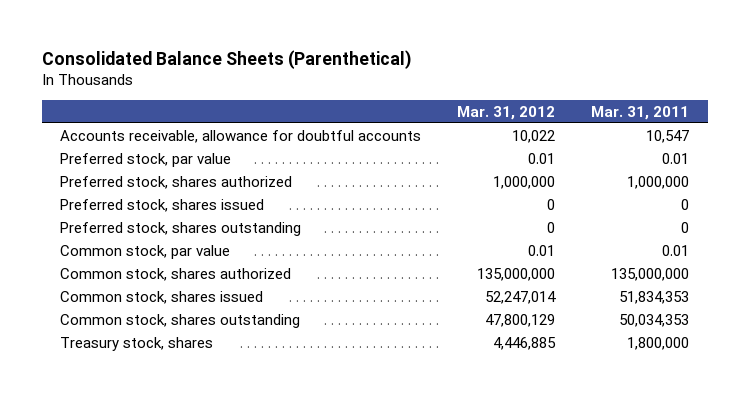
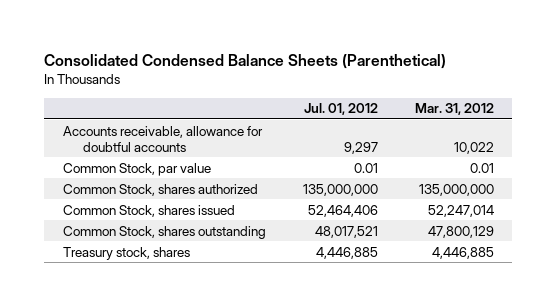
- Consolidated Balance Sheets (Parenthetical)
+ Consolidated Condensed Balance Sheets (Parenthetical)
- | Mar. 31, 2012 | Mar. 31, 2011
+ | Jul. 01, 2012 | Mar. 31, 2012
- Preferred stock, par value | 0.01 | 0.01
- Preferred stock, shares authorized | 1,000,000 | 1,000,000
- Preferred stock, shares issued | 0 | 0
- Preferred stock, shares outstanding | 0 | 0
- Common stock, par value | 0.01 | 0.01
- Common stock, shares authorized | 135,000,000 | 135,000,000
- Common stock, shares issued | 52,247,014 | 51,834,353
- Common stock, shares outstanding | 47,800,129 | 50,034,353
+ Common Stock, par value | 0.01 | 0.01
+ Common Stock, shares authorized | 135,000,000 | 135,000,000
+ Common Stock, shares issued | 52,464,406 | 52,247,014
+ Common Stock, shares outstanding | 48,017,521 | 47,800,129

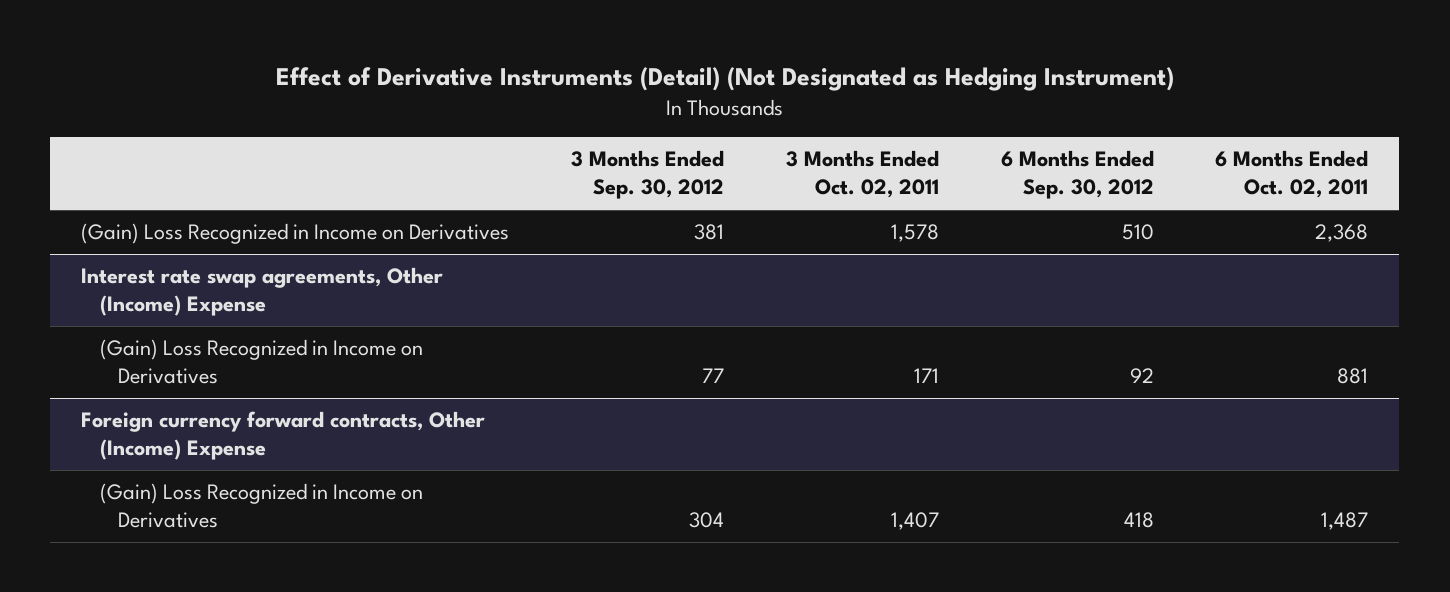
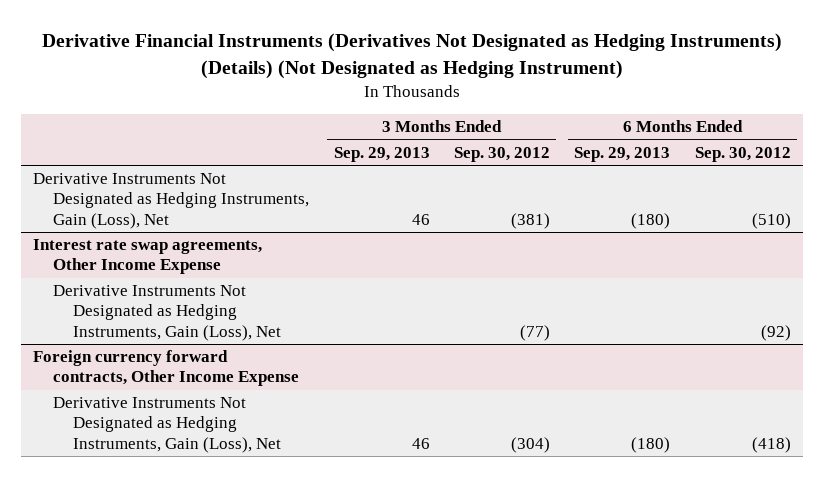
- Effect of Derivative Instruments (Detail) (Not Designated as Hedging Instrument)
+ Derivative Financial Instruments (Derivatives Not Designated as Hedging Instruments) (Details) (Not Designated as Hedging Instrument)
- | 3 Months Ended Sep. 30, 2012 | 3 Months Ended Oct. 02, 2011 | 6 Months Ended Sep. 30, 2012 | 6 Months Ended Oct. 02, 2011
+ | 3 Months Ended Sep. 29, 2013 | 3 Months Ended Sep. 30, 2012 | 6 Months Ended Sep. 29, 2013 | 6 Months Ended Sep. 30, 2012
- (Gain) Loss Recognized in Income on Derivatives | 381 | 1,578 | 510 | 2,368
- Interest rate swap agreements, Other (Income) Expense
- (Gain) Loss Recognized in Income on Derivatives | 77 | 171 | 92 | 881
- Foreign currency forward contracts, Other (Income) Expense
- (Gain) Loss Recognized in Income on Derivatives | 304 | 1,407 | 418 | 1,487
+ Derivative Instruments Not Designated as Hedging Instruments, Gain (Loss), Net | 46 | (381) | (180) | (510)
+ Interest rate swap agreements, Other Income Expense
+ Derivative Instruments Not Designated as Hedging Instruments, Gain (Loss), Net | | (77) | | (92)
+ Foreign currency forward contracts, Other Income Expense
+ Derivative Instruments Not Designated as Hedging Instruments, Gain (Loss), Net | 46 | (304) | (180) | (418)

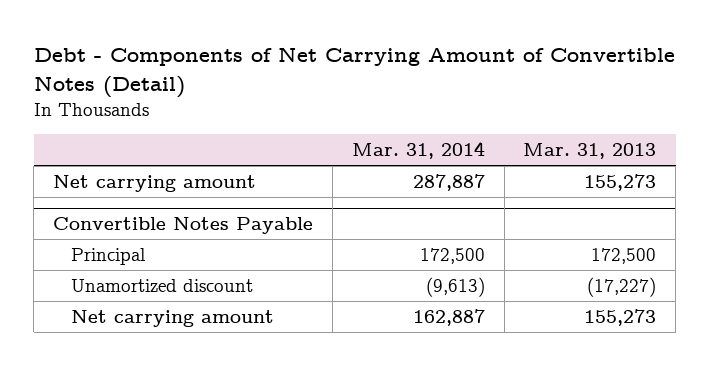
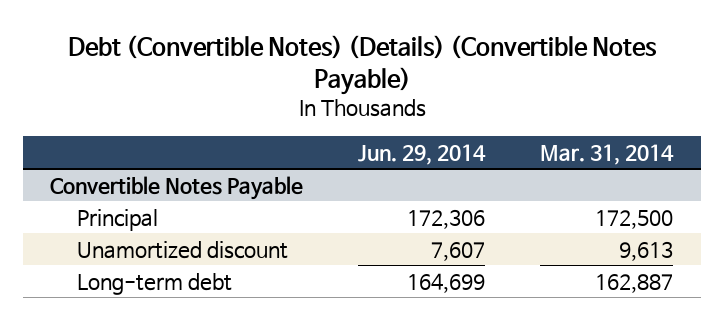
- Debt - Components of Net Carrying Amount of Convertible Notes (Detail)
+ Debt (Convertible Notes) (Details) (Convertible Notes Payable)
- | Mar. 31, 2014 | Mar. 31, 2013
+ | Jun. 29, 2014 | Mar. 31, 2014
- Net carrying amount | 287,887 | 155,273
@ Convertible Notes Payable
- Unamortized discount | (9,613) | (17,227)
- Net carrying amount | 162,887 | 155,273
+ Unamortized discount | 7,607 | 9,613
+ Long-term debt | 164,699 | 162,887

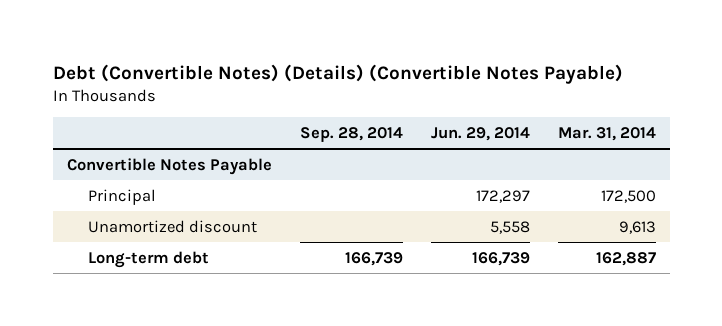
- | Jun. 29, 2014 | Mar. 31, 2014
+ | Sep. 28, 2014 | Jun. 29, 2014 | Mar. 31, 2014
@ Convertible Notes Payable
- Principal | 172,306 | 172,500
- Unamortized discount | 7,607 | 9,613
- Long-term debt | 164,699 | 162,887
+ Principal | | 172,297 | 172,500
+ Unamortized discount | | 5,558 | 9,613
+ Long-term debt | 166,739 | 166,739 | 162,887

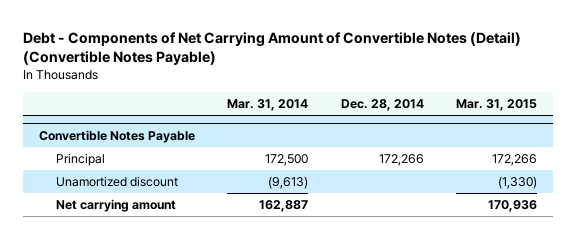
- Debt (Convertible Notes) (Details) (Convertible Notes Payable)
+ Debt - Components of Net Carrying Amount of Convertible Notes (Detail) (Convertible Notes Payable)
- | Sep. 28, 2014 | Jun. 29, 2014 | Mar. 31, 2014
+ | Mar. 31, 2014 | Dec. 28, 2014 | Mar. 31, 2015
@ Convertible Notes Payable
- Unamortized discount | | 5,558 | 9,613
- Long-term debt | 166,739 | 166,739 | 162,887
+ Unamortized discount | (9,613) | | (1,330)
+ Net carrying amount | 162,887 | | 170,936

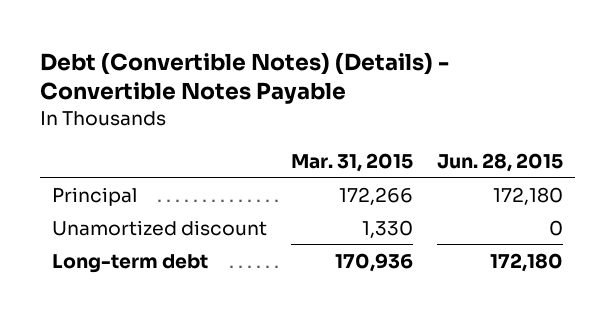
- Debt - Components of Net Carrying Amount of Convertible Notes (Detail) (Convertible Notes Payable)
+ Debt (Convertible Notes) (Details) - Convertible Notes Payable
- | Mar. 31, 2014 | Dec. 28, 2014 | Mar. 31, 2015
+ | Mar. 31, 2015 | Jun. 28, 2015
- Convertible Notes Payable
- Unamortized discount | (9,613) | | (1,330)
- Net carrying amount | 162,887 | | 170,936
+ Unamortized discount | 1,330 | 0
+ Long-term debt | 170,936 | 172,180

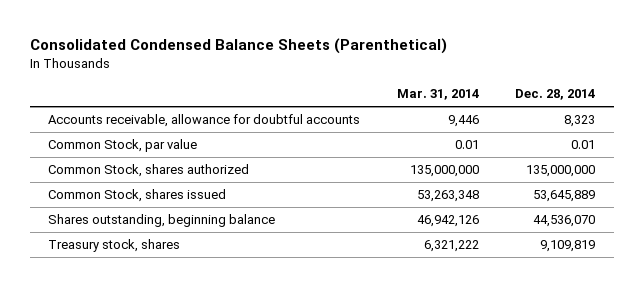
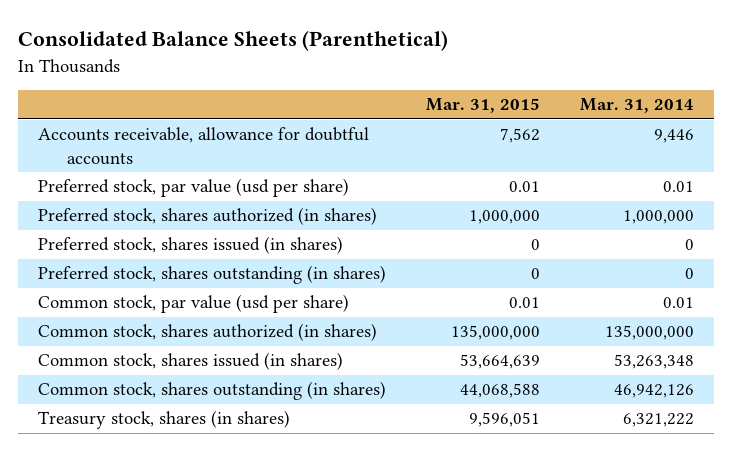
- Consolidated Condensed Balance Sheets (Parenthetical)
+ Consolidated Balance Sheets (Parenthetical)
- | Mar. 31, 2014 | Dec. 28, 2014
+ | Mar. 31, 2015 | Mar. 31, 2014
- Common Stock, par value | 0.01 | 0.01
- Common Stock, shares authorized | 135,000,000 | 135,000,000
- Common Stock, shares issued | 53,263,348 | 53,645,889
- Shares outstanding, beginning balance | 46,942,126 | 44,536,070
- Treasury stock, shares | 6,321,222 | 9,109,819
+ Preferred stock, par value (usd per share) | 0.01 | 0.01
+ Preferred stock, shares authorized (in shares) | 1,000,000 | 1,000,000
+ Preferred stock, shares issued (in shares) | 0 | 0
+ Preferred stock, shares outstanding (in shares) | 0 | 0
+ Common stock, par value (usd per share) | 0.01 | 0.01
+ Common stock, shares authorized (in shares) | 135,000,000 | 135,000,000
+ Common stock, shares issued (in shares) | 53,664,639 | 53,263,348
+ Common stock, shares outstanding (in shares) | 44,068,588 | 46,942,126
+ Treasury stock, shares (in shares) | 9,596,051 | 6,321,222

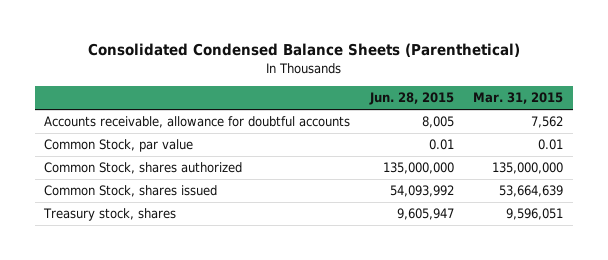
- Consolidated Balance Sheets (Parenthetical)
+ Consolidated Condensed Balance Sheets (Parenthetical)
- | Mar. 31, 2015 | Mar. 31, 2014
+ | Jun. 28, 2015 | Mar. 31, 2015
- Preferred stock, par value (usd per share) | 0.01 | 0.01
- Preferred stock, shares authorized (in shares) | 1,000,000 | 1,000,000
- Preferred stock, shares issued (in shares) | 0 | 0
- Preferred stock, shares outstanding (in shares) | 0 | 0
- Common stock, par value (usd per share) | 0.01 | 0.01
- Common stock, shares authorized (in shares) | 135,000,000 | 135,000,000
- Common stock, shares issued (in shares) | 53,664,639 | 53,263,348
- Common stock, shares outstanding (in shares) | 44,068,588 | 46,942,126
- Treasury stock, shares (in shares) | 9,596,051 | 6,321,222
+ Common Stock, par value | 0.01 | 0.01
+ Common Stock, shares authorized | 135,000,000 | 135,000,000
+ Common Stock, shares issued | 54,093,992 | 53,664,639
+ Treasury stock, shares | 9,605,947 | 9,596,051

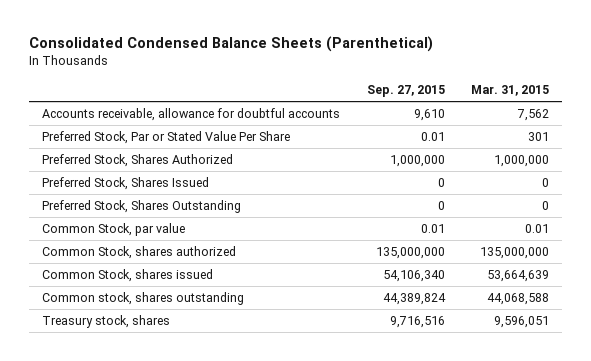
- | Jun. 28, 2015 | Mar. 31, 2015
+ | Sep. 27, 2015 | Mar. 31, 2015
+ Preferred Stock, Par or Stated Value Per Share | 0.01 | 301
+ Preferred Stock, Shares Authorized | 1,000,000 | 1,000,000
+ Preferred Stock, Shares Issued | 0 | 0
+ Preferred Stock, Shares Outstanding | 0 | 0
+ Common stock, shares outstanding | 44,389,824 | 44,068,588

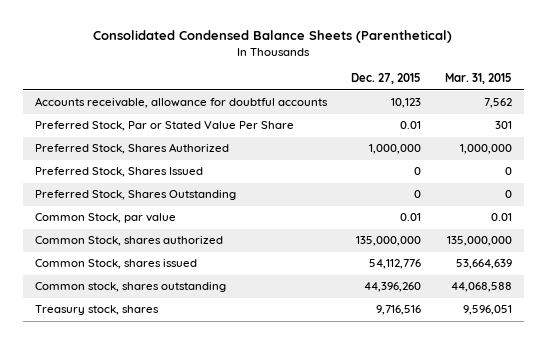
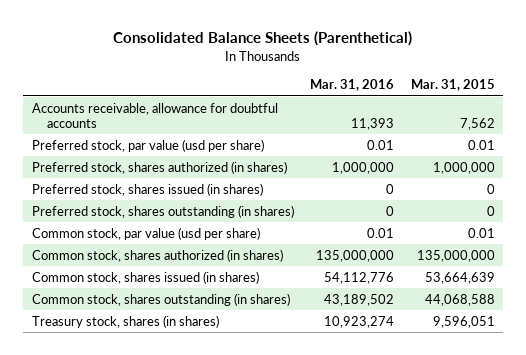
- Consolidated Condensed Balance Sheets (Parenthetical)
+ Consolidated Balance Sheets (Parenthetical)
- | Dec. 27, 2015 | Mar. 31, 2015
+ | Mar. 31, 2016 | Mar. 31, 2015
- Preferred Stock, Par or Stated Value Per Share | 0.01 | 301
- Preferred Stock, Shares Authorized | 1,000,000 | 1,000,000
- Preferred Stock, Shares Issued | 0 | 0
- Preferred Stock, Shares Outstanding | 0 | 0
- Common Stock, par value | 0.01 | 0.01
- Common Stock, shares authorized | 135,000,000 | 135,000,000
- Common Stock, shares issued | 54,112,776 | 53,664,639
- Common stock, shares outstanding | 44,396,260 | 44,068,588
- Treasury stock, shares | 9,716,516 | 9,596,051
+ Preferred stock, par value (usd per share) | 0.01 | 0.01
+ Preferred stock, shares authorized (in shares) | 1,000,000 | 1,000,000
+ Preferred stock, shares issued (in shares) | 0 | 0
+ Preferred stock, shares outstanding (in shares) | 0 | 0
+ Common stock, par value (usd per share) | 0.01 | 0.01
+ Common stock, shares authorized (in shares) | 135,000,000 | 135,000,000
+ Common stock, shares issued (in shares) | 54,112,776 | 53,664,639
+ Common stock, shares outstanding (in shares) | 43,189,502 | 44,068,588
+ Treasury stock, shares (in shares) | 10,923,274 | 9,596,051

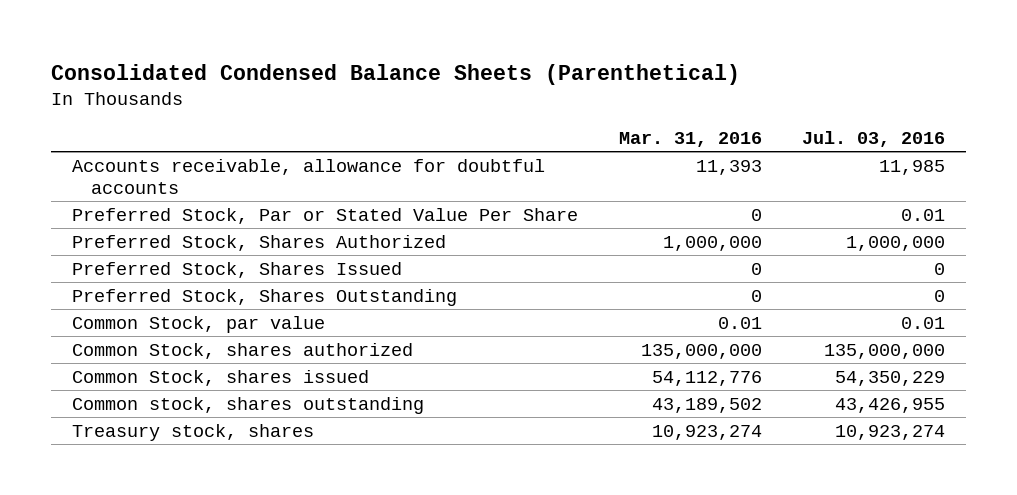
- Consolidated Balance Sheets (Parenthetical)
+ Consolidated Condensed Balance Sheets (Parenthetical)
- | Mar. 31, 2016 | Mar. 31, 2015
+ | Mar. 31, 2016 | Jul. 03, 2016
- Preferred stock, par value (usd per share) | 0.01 | 0.01
- Preferred stock, shares authorized (in shares) | 1,000,000 | 1,000,000
- Preferred stock, shares issued (in shares) | 0 | 0
- Preferred stock, shares outstanding (in shares) | 0 | 0
- Common stock, par value (usd per share) | 0.01 | 0.01
- Common stock, shares authorized (in shares) | 135,000,000 | 135,000,000
- Common stock, shares issued (in shares) | 54,112,776 | 53,664,639
- Common stock, shares outstanding (in shares) | 43,189,502 | 44,068,588
- Treasury stock, shares (in shares) | 10,923,274 | 9,596,051
+ Preferred Stock, Par or Stated Value Per Share | 0 | 0.01
+ Preferred Stock, Shares Authorized | 1,000,000 | 1,000,000
+ Preferred Stock, Shares Issued | 0 | 0
+ Preferred Stock, Shares Outstanding | 0 | 0
+ Common Stock, par value | 0.01 | 0.01
+ Common Stock, shares authorized | 135,000,000 | 135,000,000
+ Common Stock, shares issued | 54,112,776 | 54,350,229
+ Common stock, shares outstanding | 43,189,502 | 43,426,955
+ Treasury stock, shares | 10,923,274 | 10,923,274

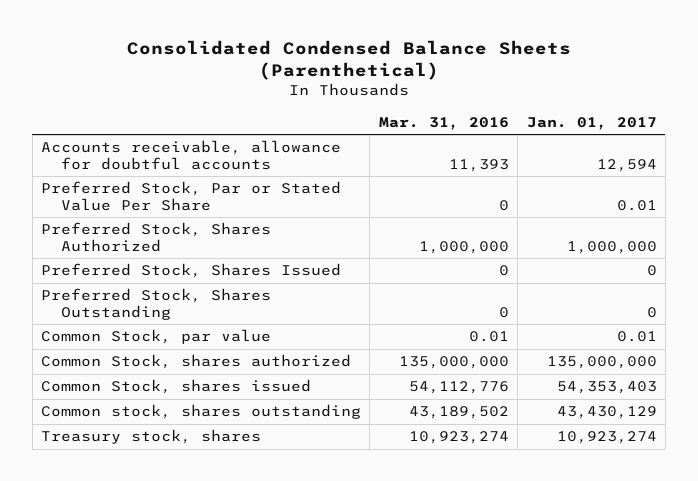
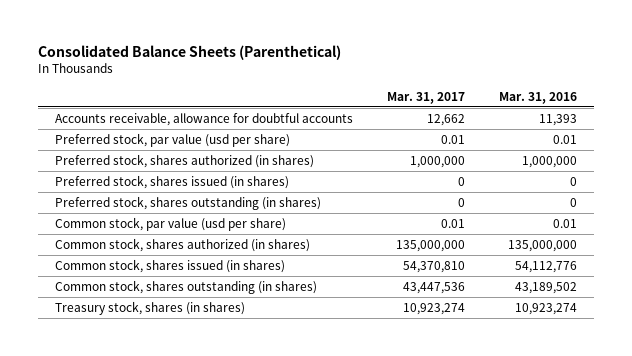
- Consolidated Condensed Balance Sheets (Parenthetical)
+ Consolidated Balance Sheets (Parenthetical)
- | Mar. 31, 2016 | Jan. 01, 2017
+ | Mar. 31, 2017 | Mar. 31, 2016
- Preferred Stock, Par or Stated Value Per Share | 0 | 0.01
- Preferred Stock, Shares Authorized | 1,000,000 | 1,000,000
- Preferred Stock, Shares Issued | 0 | 0
- Preferred Stock, Shares Outstanding | 0 | 0
- Common Stock, par value | 0.01 | 0.01
- Common Stock, shares authorized | 135,000,000 | 135,000,000
- Common Stock, shares issued | 54,112,776 | 54,353,403
- Common stock, shares outstanding | 43,189,502 | 43,430,129
- Treasury stock, shares | 10,923,274 | 10,923,274
+ Preferred stock, par value (usd per share) | 0.01 | 0.01
+ Preferred stock, shares authorized (in shares) | 1,000,000 | 1,000,000
+ Preferred stock, shares issued (in shares) | 0 | 0
+ Preferred stock, shares outstanding (in shares) | 0 | 0
+ Common stock, par value (usd per share) | 0.01 | 0.01
+ Common stock, shares authorized (in shares) | 135,000,000 | 135,000,000
+ Common stock, shares issued (in shares) | 54,370,810 | 54,112,776
+ Common stock, shares outstanding (in shares) | 43,447,536 | 43,189,502
+ Treasury stock, shares (in shares) | 10,923,274 | 10,923,274

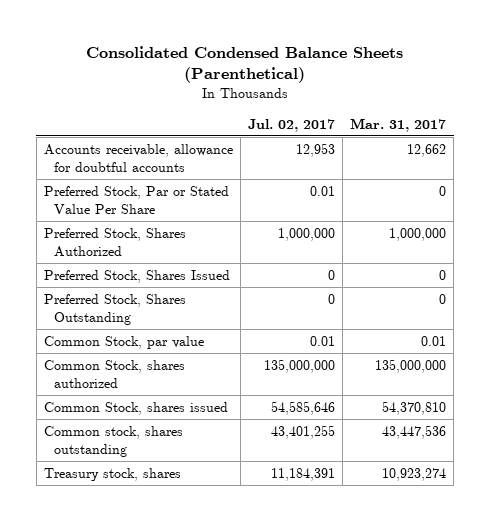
- Consolidated Balance Sheets (Parenthetical)
+ Consolidated Condensed Balance Sheets (Parenthetical)
- | Mar. 31, 2017 | Mar. 31, 2016
+ | Jul. 02, 2017 | Mar. 31, 2017
- Preferred stock, par value (usd per share) | 0.01 | 0.01
- Preferred stock, shares authorized (in shares) | 1,000,000 | 1,000,000
- Preferred stock, shares issued (in shares) | 0 | 0
- Preferred stock, shares outstanding (in shares) | 0 | 0
- Common stock, par value (usd per share) | 0.01 | 0.01
- Common stock, shares authorized (in shares) | 135,000,000 | 135,000,000
- Common stock, shares issued (in shares) | 54,370,810 | 54,112,776
- Common stock, shares outstanding (in shares) | 43,447,536 | 43,189,502
- Treasury stock, shares (in shares) | 10,923,274 | 10,923,274
+ Preferred Stock, Par or Stated Value Per Share | 0.01 | 0
+ Preferred Stock, Shares Authorized | 1,000,000 | 1,000,000
+ Preferred Stock, Shares Issued | 0 | 0
+ Preferred Stock, Shares Outstanding | 0 | 0
+ Common Stock, par value | 0.01 | 0.01
+ Common Stock, shares authorized | 135,000,000 | 135,000,000
+ Common Stock, shares issued | 54,585,646 | 54,370,810
+ Common stock, shares outstanding | 43,401,255 | 43,447,536
+ Treasury stock, shares | 11,184,391 | 10,923,274

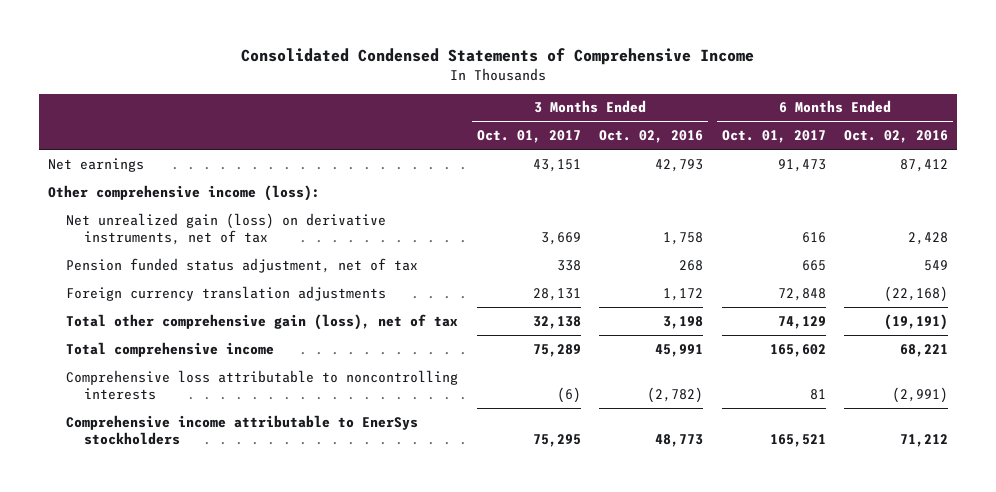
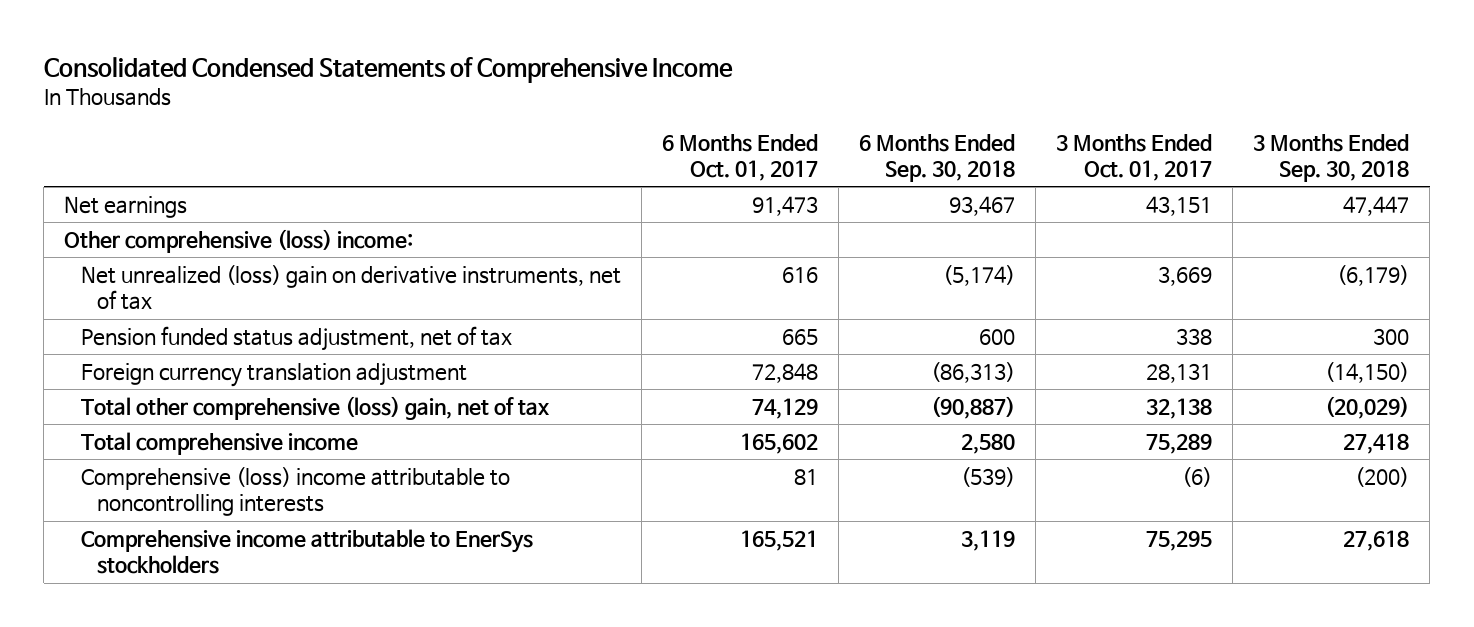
- | 3 Months Ended Oct. 01, 2017 | 3 Months Ended Oct. 02, 2016 | 6 Months Ended Oct. 01, 2017 | 6 Months Ended Oct. 02, 2016
+ | 6 Months Ended Oct. 01, 2017 | 6 Months Ended Sep. 30, 2018 | 3 Months Ended Oct. 01, 2017 | 3 Months Ended Sep. 30, 2018
- Other comprehensive income (loss):
- Net unrealized gain (loss) on derivative instruments, net of tax | 3,669 | 1,758 | 616 | 2,428
+ Other comprehensive (loss) income:
+ Net unrealized (loss) gain on derivative instruments, net of tax | 616 | (5,174) | 3,669 | (6,179)
- Foreign currency translation adjustments | 28,131 | 1,172 | 72,848 | (22,168)
- Total other comprehensive gain (loss), net of tax | 32,138 | 3,198 | 74,129 | (19,191)
+ Foreign currency translation adjustment | 72,848 | (86,313) | 28,131 | (14,150)
+ Total other comprehensive (loss) gain, net of tax | 74,129 | (90,887) | 32,138 | (20,029)
- Comprehensive loss attributable to noncontrolling interests | (6) | (2,782) | 81 | (2,991)
+ Comprehensive (loss) income attributable to noncontrolling interests | 81 | (539) | (6) | (200)

